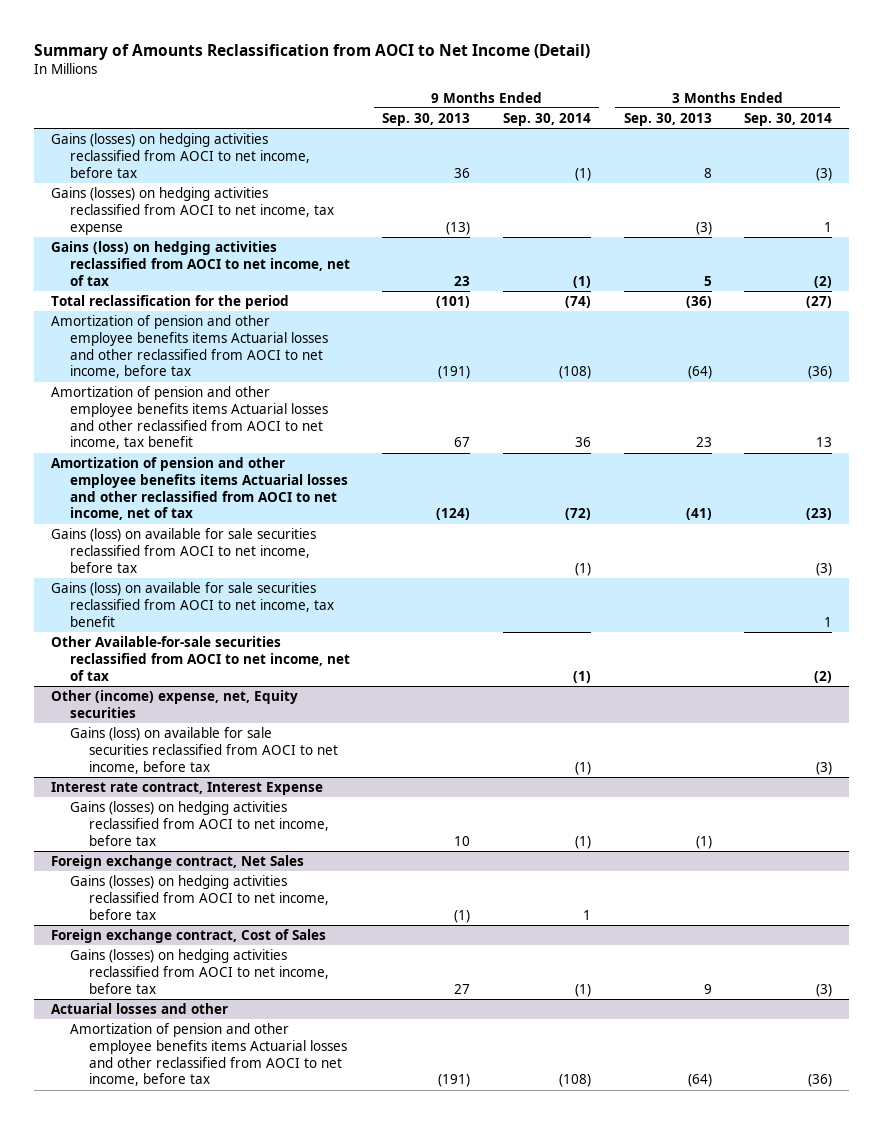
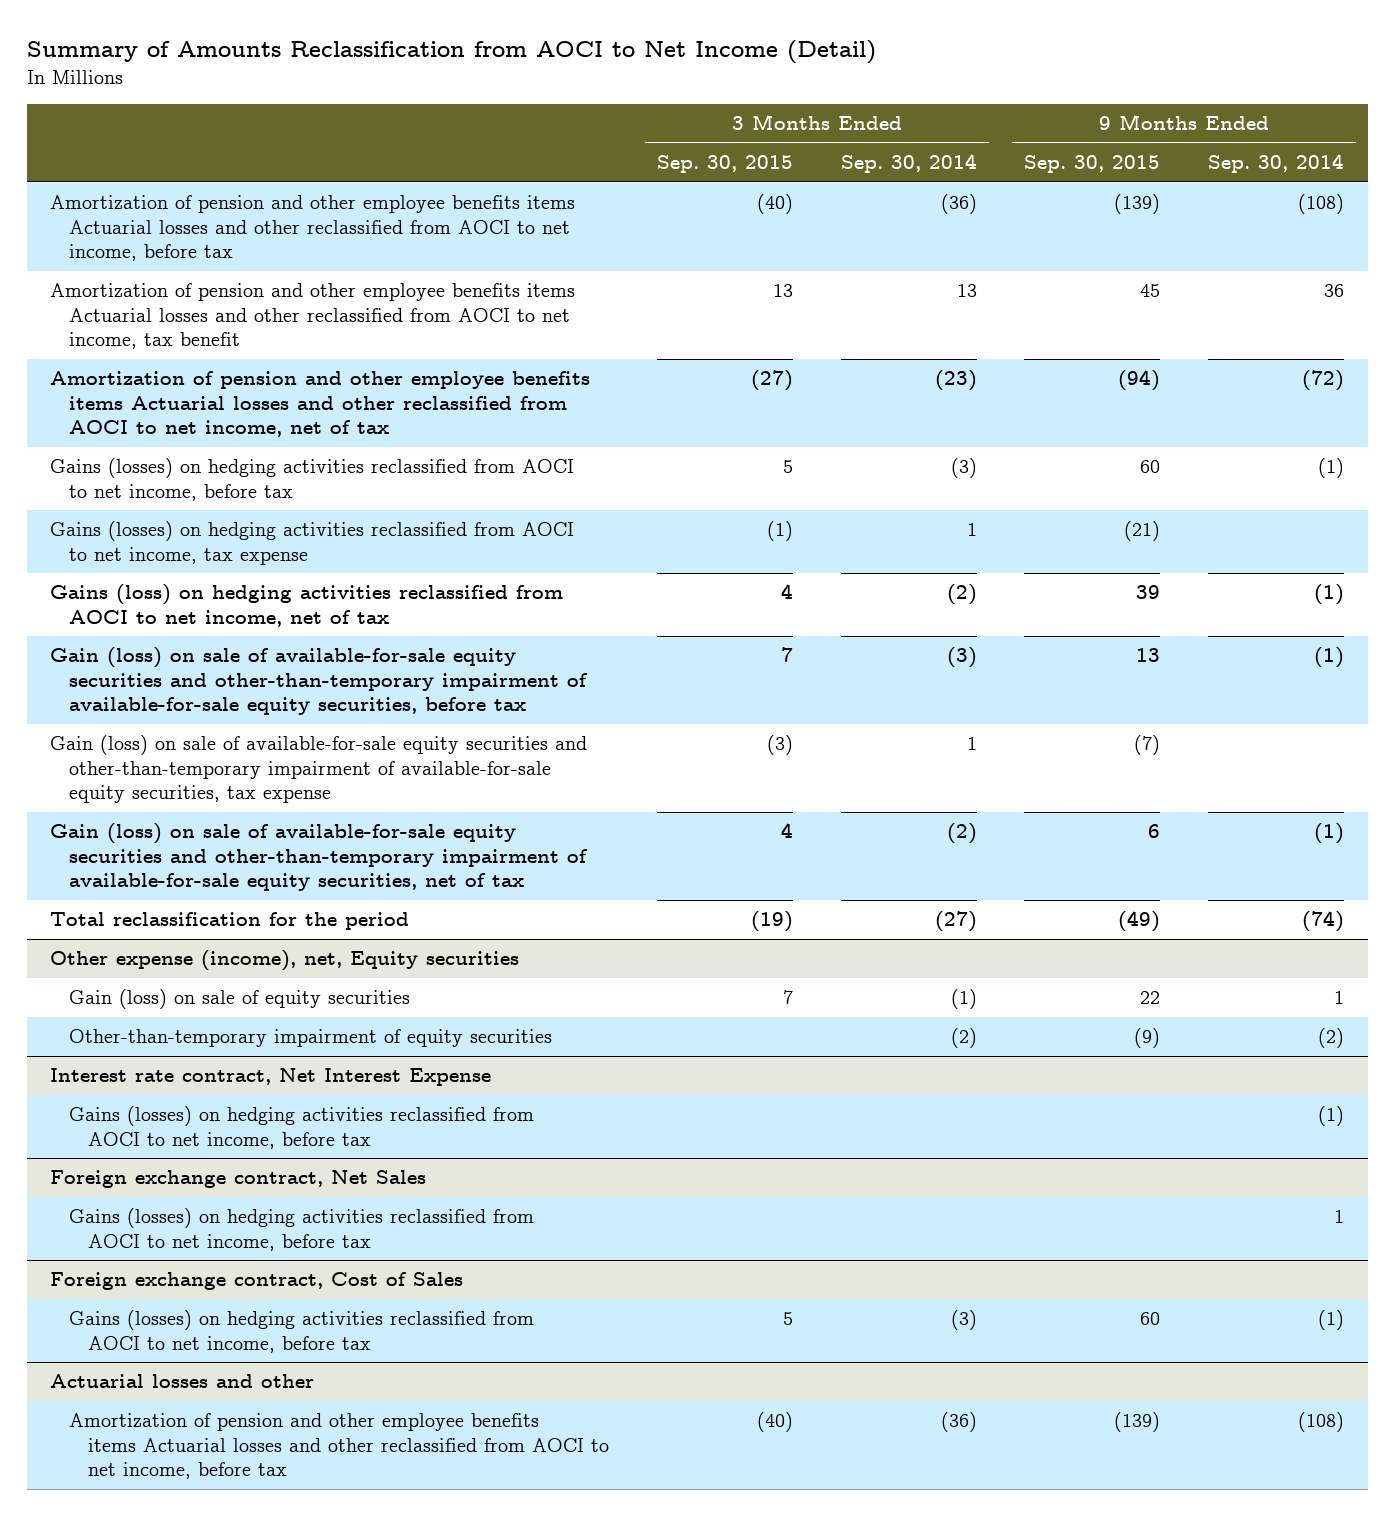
- | 9 Months Ended Sep. 30, 2013 | 9 Months Ended Sep. 30, 2014 | 3 Months Ended Sep. 30, 2013 | 3 Months Ended Sep. 30, 2014
+ | 3 Months Ended Sep. 30, 2015 | 3 Months Ended Sep. 30, 2014 | 9 Months Ended Sep. 30, 2015 | 9 Months Ended Sep. 30, 2014
moved up: Amortization of pension and other employee benefits items Actuarial losses and other reclassified from AOCI to net income, before tax | (40) | (36) | (139) | (108)
moved up: Amortization of pension and other employee benefits items Actuarial losses and other reclassified from AOCI to net income, tax benefit | 13 | 13 | 45 | 36
moved up: Amortization of pension and other employee benefits items Actuarial losses and other reclassified from AOCI to net income, net of tax | (27) | (23) | (94) | (72)
+ Gain (loss) on sale of available-for-sale equity securities and other-than-temporary impairment of available-for-sale equity securities, before tax | 7 | (3) | 13 | (1)
+ Gain (loss) on sale of available-for-sale equity securities and other-than-temporary impairment of available-for-sale equity securities, tax expense | (3) | 1 | (7) |
+ Gain (loss) on sale of available-for-sale equity securities and other-than-temporary impairment of available-for-sale equity securities, net of tax | 4 | (2) | 6 | (1)
- Gains (loss) on available for sale securities reclassified from AOCI to net income, before tax | | (1) | | (3)
- Gains (loss) on available for sale securities reclassified from AOCI to net income, tax benefit | | | | 1
- Other Available-for-sale securities reclassified from AOCI to net income, net of tax | | (1) | | (2)
- Other (income) expense, net, Equity securities
- Gains (loss) on available for sale securities reclassified from AOCI to net income, before tax | | (1) | | (3)
- Interest rate contract, Interest Expense
+ Other expense (income), net, Equity securities
+ Gain (loss) on sale of equity securities | 7 | (1) | 22 | 1
+ Other-than-temporary impairment of equity securities | | (2) | (9) | (2)
+ Interest rate contract, Net Interest Expense

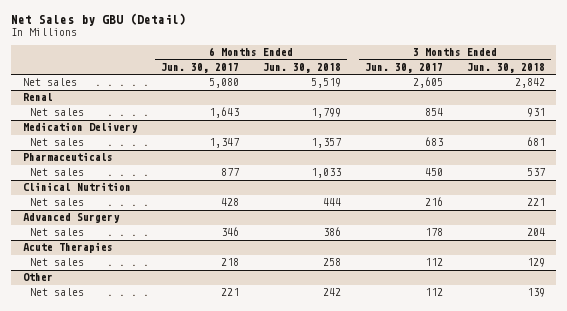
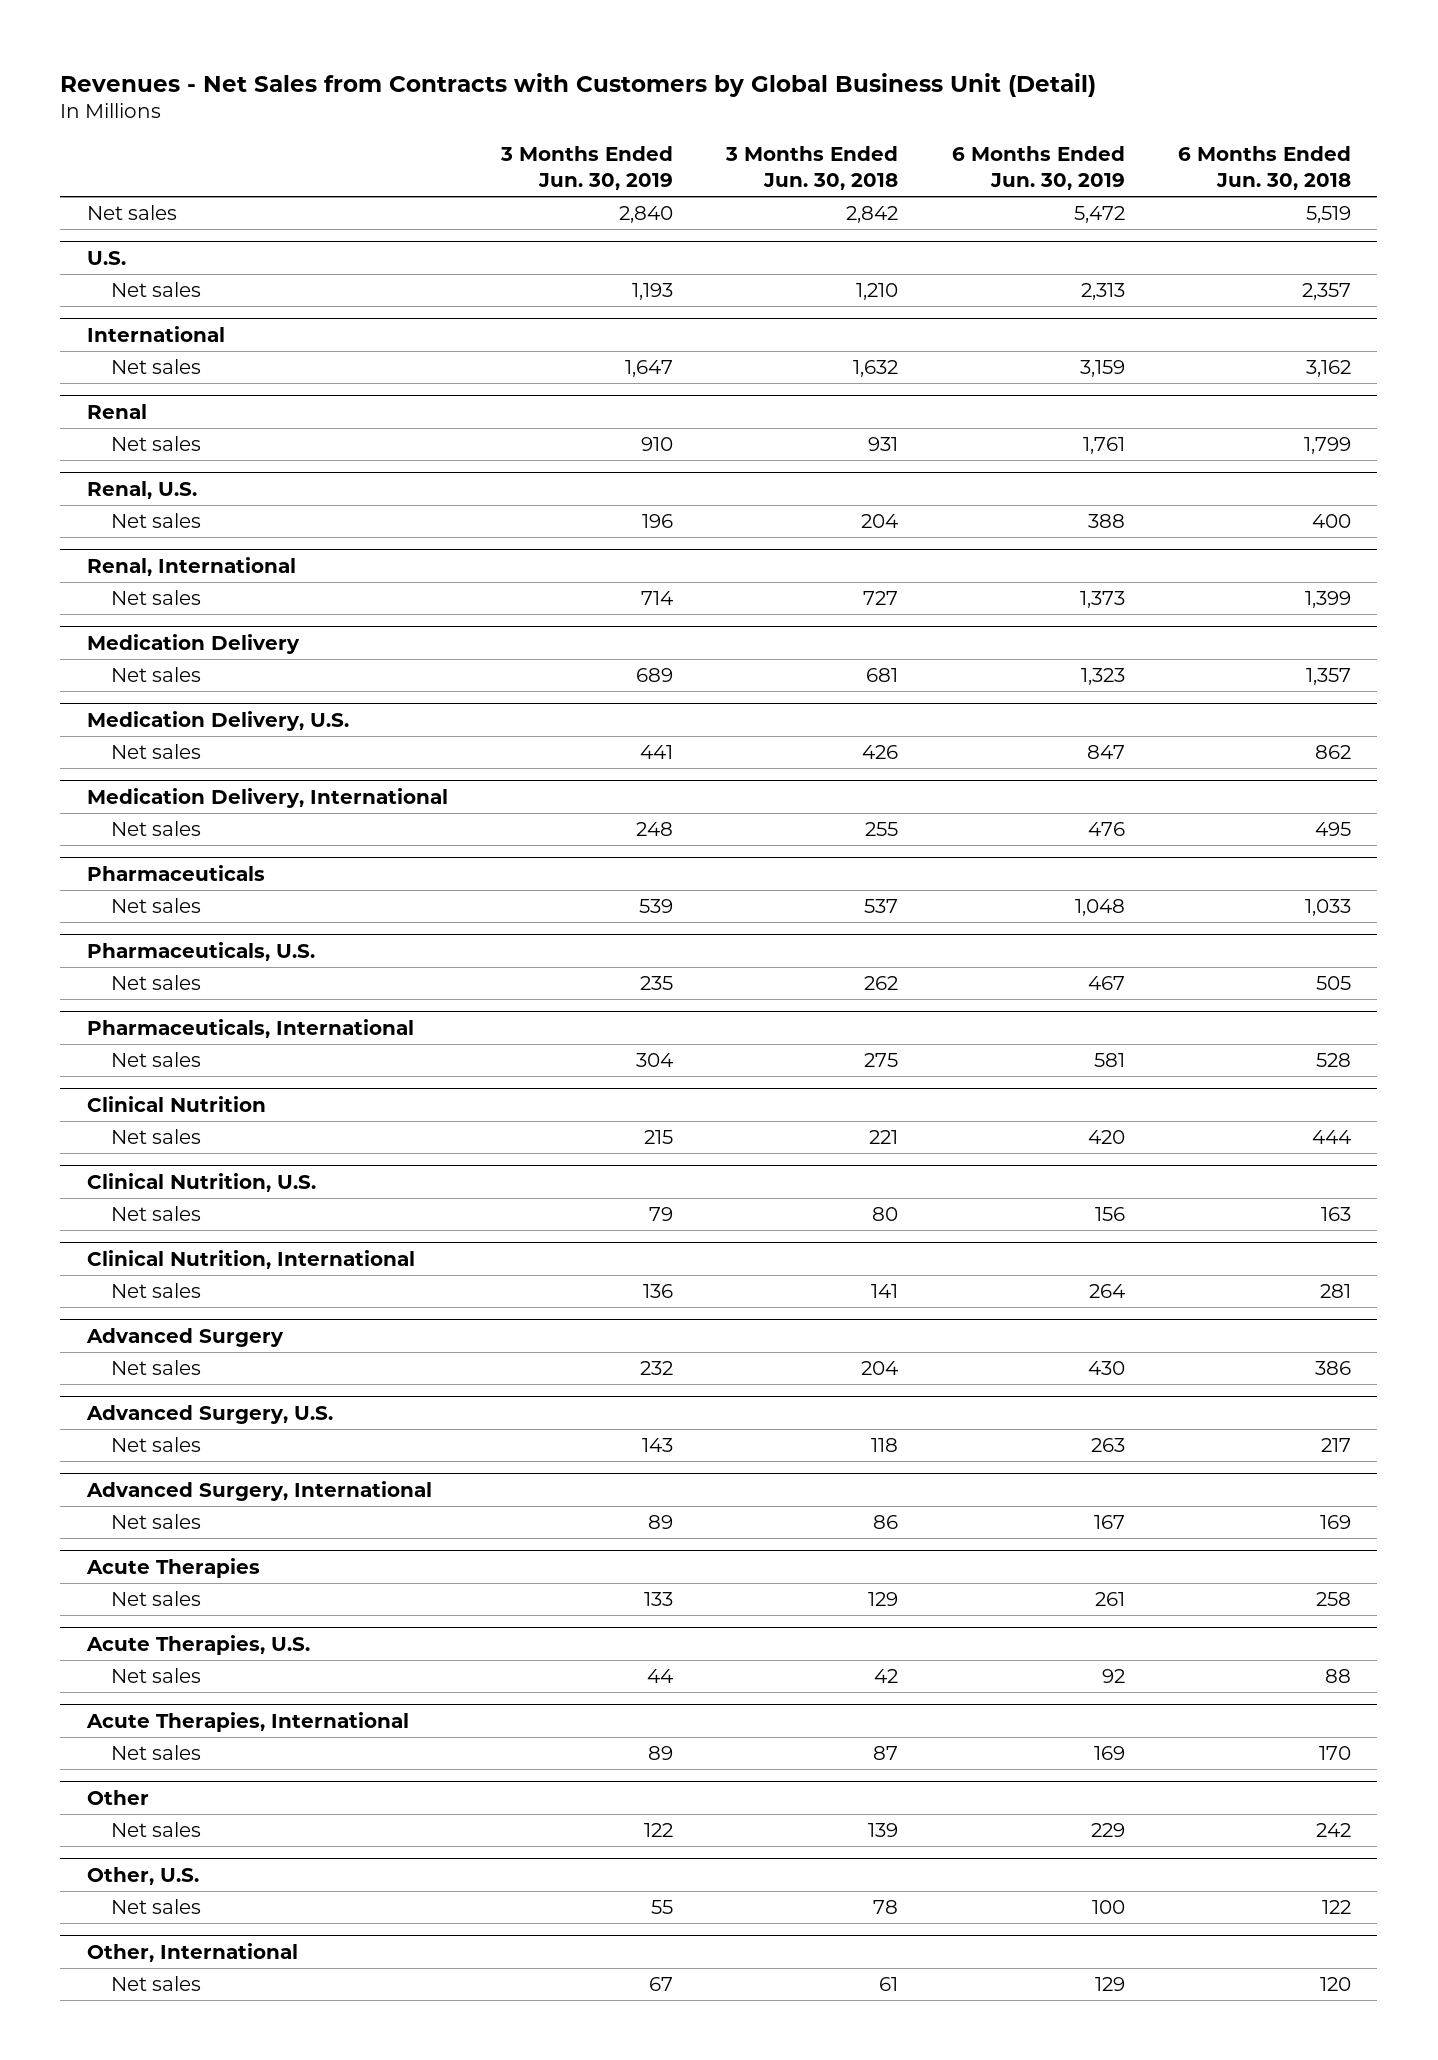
- Net Sales by GBU (Detail)
+ Revenues - Net Sales from Contracts with Customers by Global Business Unit (Detail)
- | 6 Months Ended Jun. 30, 2017 | 6 Months Ended Jun. 30, 2018 | 3 Months Ended Jun. 30, 2017 | 3 Months Ended Jun. 30, 2018
+ | 3 Months Ended Jun. 30, 2019 | 3 Months Ended Jun. 30, 2018 | 6 Months Ended Jun. 30, 2019 | 6 Months Ended Jun. 30, 2018
+ U.S.
+ Net sales | 1,193 | 1,210 | 2,313 | 2,357
+ International
+ Net sales | 1,647 | 1,632 | 3,159 | 3,162
+ Renal, U.S.
+ Net sales | 196 | 204 | 388 | 400
+ Renal, International
+ Net sales | 714 | 727 | 1,373 | 1,399
+ Medication Delivery, U.S.
+ Net sales | 441 | 426 | 847 | 862
+ Medication Delivery, International
+ Net sales | 248 | 255 | 476 | 495
+ Pharmaceuticals, U.S.
+ Net sales | 235 | 262 | 467 | 505
+ Pharmaceuticals, International
+ Net sales | 304 | 275 | 581 | 528
+ Clinical Nutrition, U.S.
+ Net sales | 79 | 80 | 156 | 163
+ Clinical Nutrition, International
+ Net sales | 136 | 141 | 264 | 281
+ Advanced Surgery, U.S.
+ Net sales | 143 | 118 | 263 | 217
+ Advanced Surgery, International
+ Net sales | 89 | 86 | 167 | 169
+ Acute Therapies, U.S.
+ Net sales | 44 | 42 | 92 | 88
+ Acute Therapies, International
+ Net sales | 89 | 87 | 169 | 170
+ Other, U.S.
+ Net sales | 55 | 78 | 100 | 122
+ Other, International
+ Net sales | 67 | 61 | 129 | 120

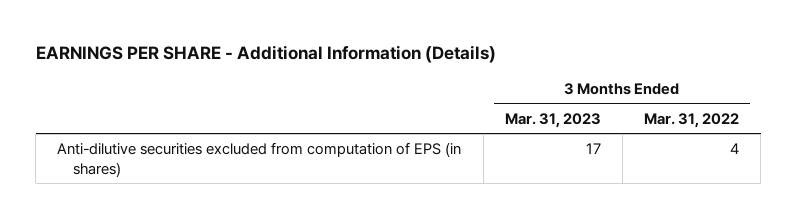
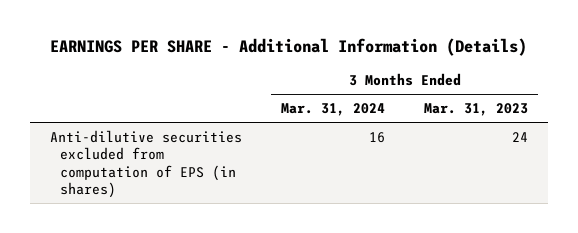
- | 3 Months Ended Mar. 31, 2023 | 3 Months Ended Mar. 31, 2022
+ | 3 Months Ended Mar. 31, 2024 | 3 Months Ended Mar. 31, 2023
- Anti-dilutive securities excluded from computation of EPS (in shares) | 17 | 4
+ Anti-dilutive securities excluded from computation of EPS (in shares) | 16 | 24

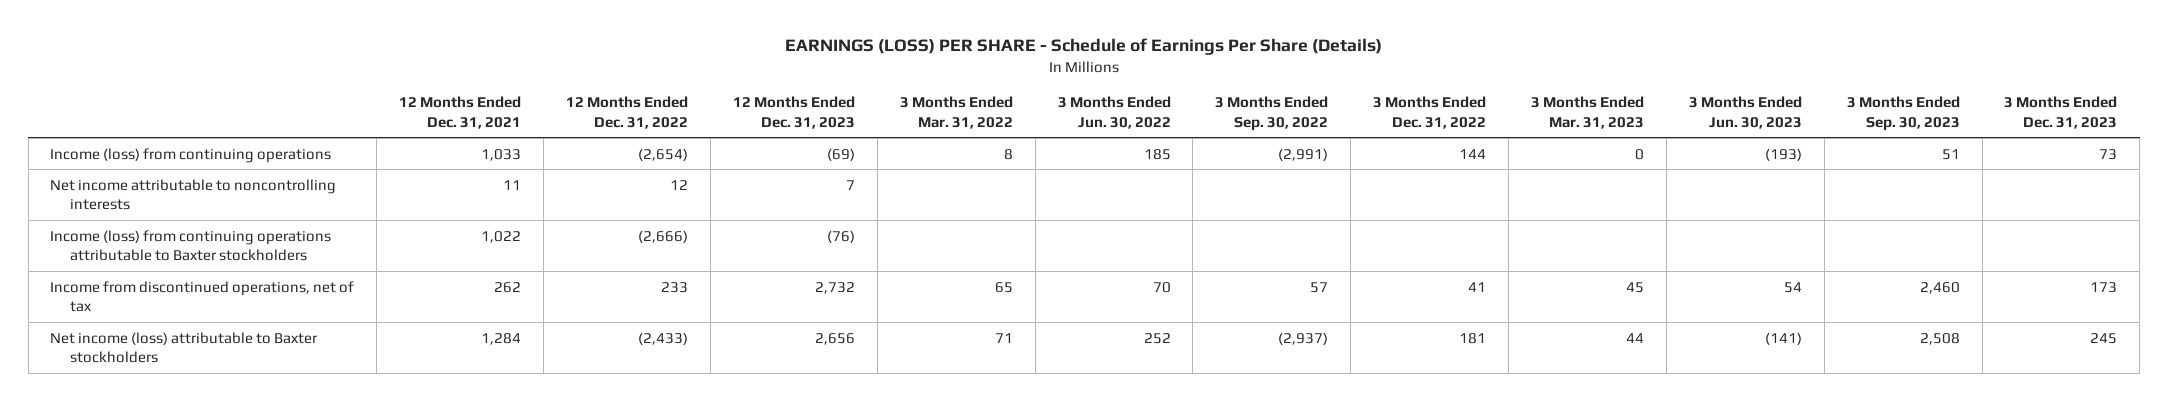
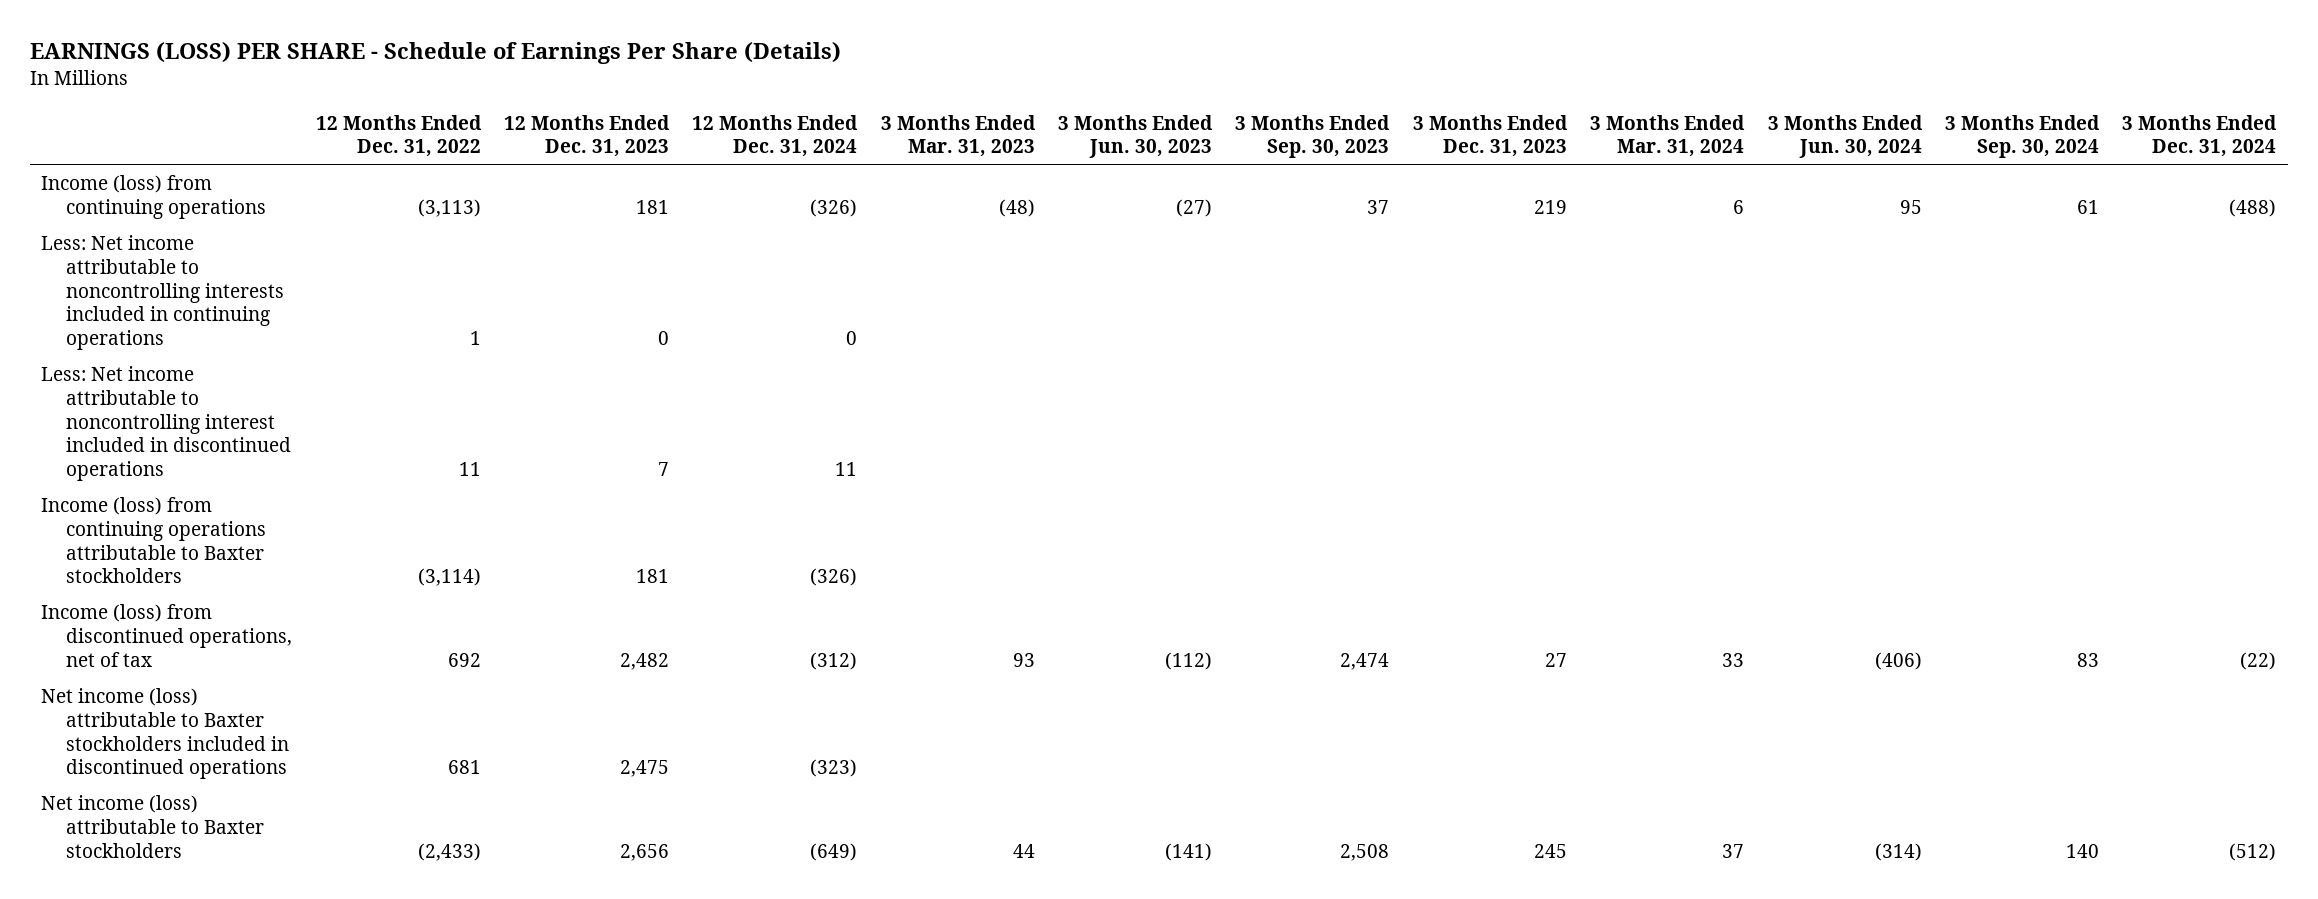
- | 12 Months Ended Dec. 31, 2021 | 12 Months Ended Dec. 31, 2022 | 12 Months Ended Dec. 31, 2023 | 3 Months Ended Mar. 31, 2022 | 3 Months Ended Jun. 30, 2022 | 3 Months Ended Sep. 30, 2022 | 3 Months Ended Dec. 31, 2022 | 3 Months Ended Mar. 31, 2023 | 3 Months Ended Jun. 30, 2023 | 3 Months Ended Sep. 30, 2023 | 3 Months Ended Dec. 31, 2023
+ | 12 Months Ended Dec. 31, 2022 | 12 Months Ended Dec. 31, 2023 | 12 Months Ended Dec. 31, 2024 | 3 Months Ended Mar. 31, 2023 | 3 Months Ended Jun. 30, 2023 | 3 Months Ended Sep. 30, 2023 | 3 Months Ended Dec. 31, 2023 | 3 Months Ended Mar. 31, 2024 | 3 Months Ended Jun. 30, 2024 | 3 Months Ended Sep. 30, 2024 | 3 Months Ended Dec. 31, 2024
- Income (loss) from continuing operations | 1,033 | (2,654) | (69) | 8 | 185 | (2,991) | 144 | 0 | (193) | 51 | 73
- Net income attributable to noncontrolling interests | 11 | 12 | 7 | | | | | | | |
- Income (loss) from continuing operations attributable to Baxter stockholders | 1,022 | (2,666) | (76) | | | | | | | |
- Income from discontinued operations, net of tax | 262 | 233 | 2,732 | 65 | 70 | 57 | 41 | 45 | 54 | 2,460 | 173
+ Income (loss) from continuing operations | (3,113) | 181 | (326) | (48) | (27) | 37 | 219 | 6 | 95 | 61 | (488)
+ Less: Net income attributable to noncontrolling interests included in continuing operations | 1 | 0 | 0 | | | | | | | |
+ Less: Net income attributable to noncontrolling interest included in discontinued operations | 11 | 7 | 11 | | | | | | | |
+ Income (loss) from continuing operations attributable to Baxter stockholders | (3,114) | 181 | (326) | | | | | | | |
+ Income (loss) from discontinued operations, net of tax | 692 | 2,482 | (312) | 93 | (112) | 2,474 | 27 | 33 | (406) | 83 | (22)
+ Net income (loss) attributable to Baxter stockholders included in discontinued operations | 681 | 2,475 | (323) | | | | | | | |

